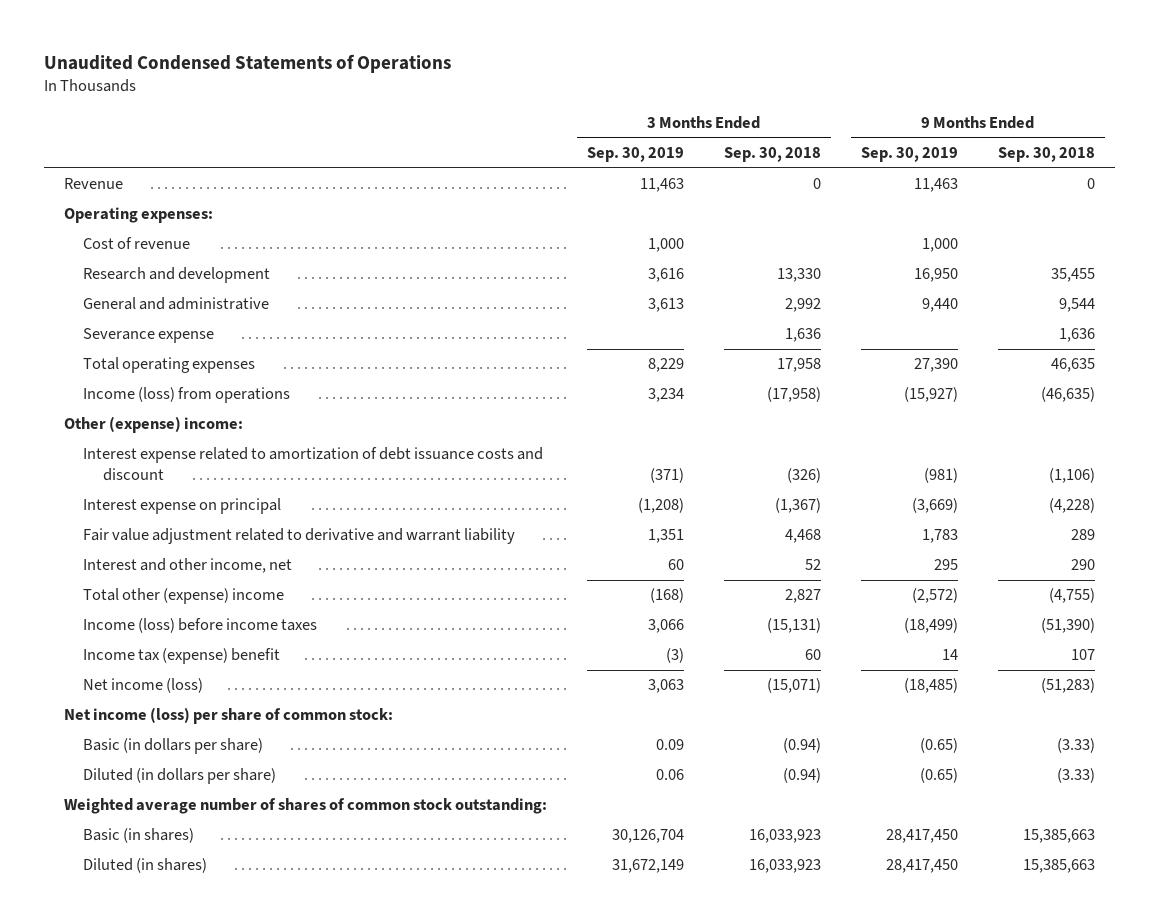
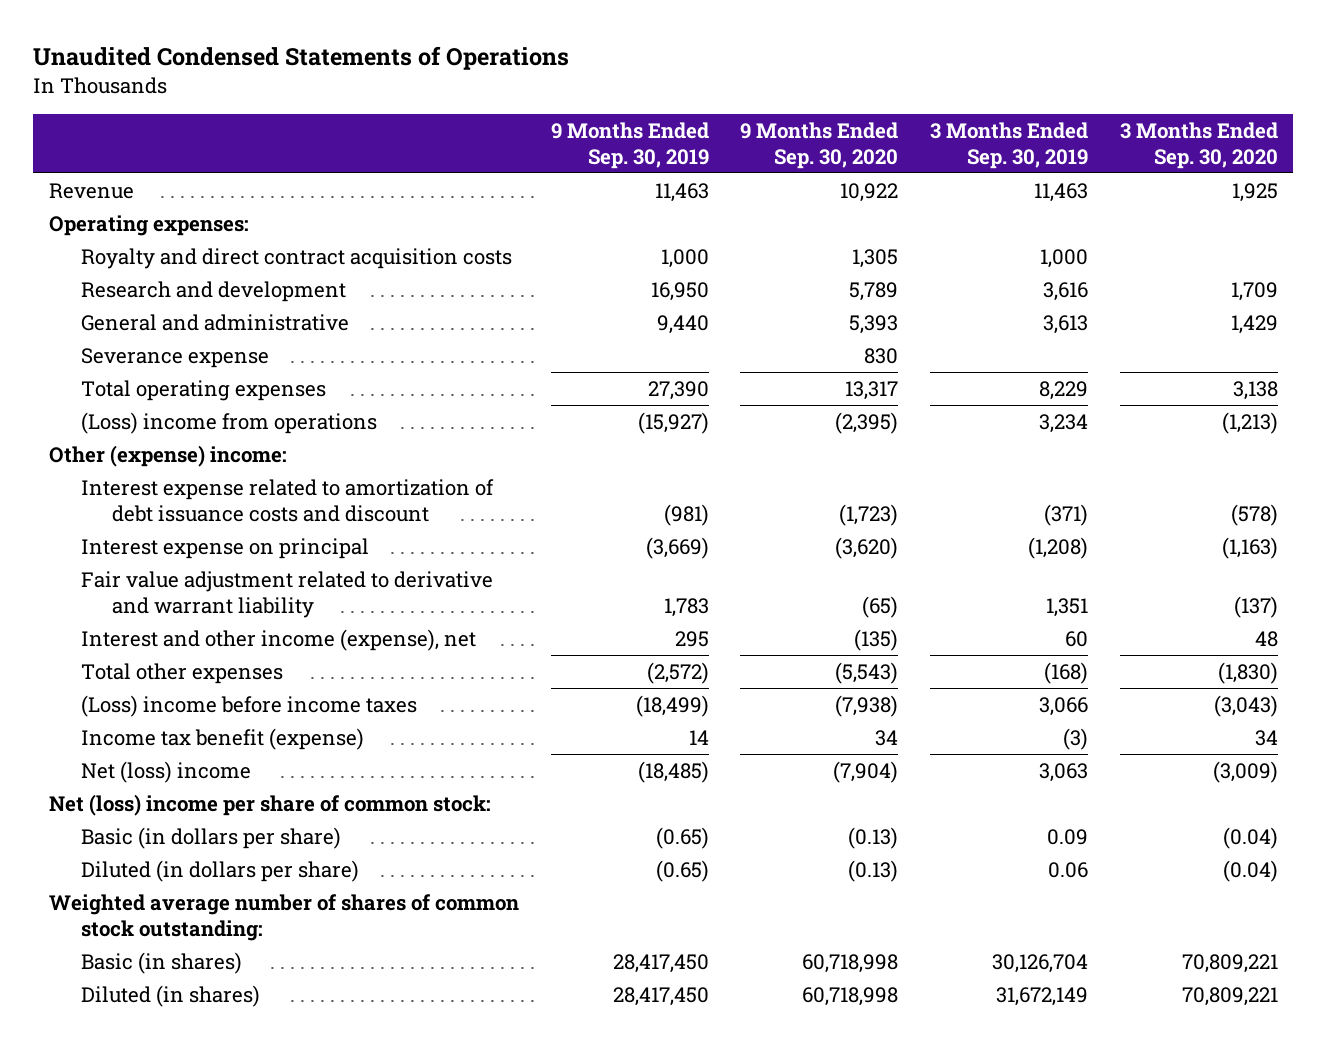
- | 3 Months Ended Sep. 30, 2019 | 3 Months Ended Sep. 30, 2018 | 9 Months Ended Sep. 30, 2019 | 9 Months Ended Sep. 30, 2018
+ | 9 Months Ended Sep. 30, 2019 | 9 Months Ended Sep. 30, 2020 | 3 Months Ended Sep. 30, 2019 | 3 Months Ended Sep. 30, 2020
- Cost of revenue | 1,000 | | 1,000 |
+ Royalty and direct contract acquisition costs | 1,000 | 1,305 | 1,000 |
- Income (loss) from operations | 3,234 | (17,958) | (15,927) | (46,635)
+ (Loss) income from operations | (15,927) | (2,395) | 3,234 | (1,213)
- Interest and other income, net | 60 | 52 | 295 | 290
- Total other (expense) income | (168) | 2,827 | (2,572) | (4,755)
- Income (loss) before income taxes | 3,066 | (15,131) | (18,499) | (51,390)
- Income tax (expense) benefit | (3) | 60 | 14 | 107
- Net income (loss) | 3,063 | (15,071) | (18,485) | (51,283)
- Net income (loss) per share of common stock:
+ Interest and other income (expense), net | 295 | (135) | 60 | 48
+ Total other expenses | (2,572) | (5,543) | (168) | (1,830)
+ (Loss) income before income taxes | (18,499) | (7,938) | 3,066 | (3,043)
+ Income tax benefit (expense) | 14 | 34 | (3) | 34
+ Net (loss) income | (18,485) | (7,904) | 3,063 | (3,009)
+ Net (loss) income per share of common stock:

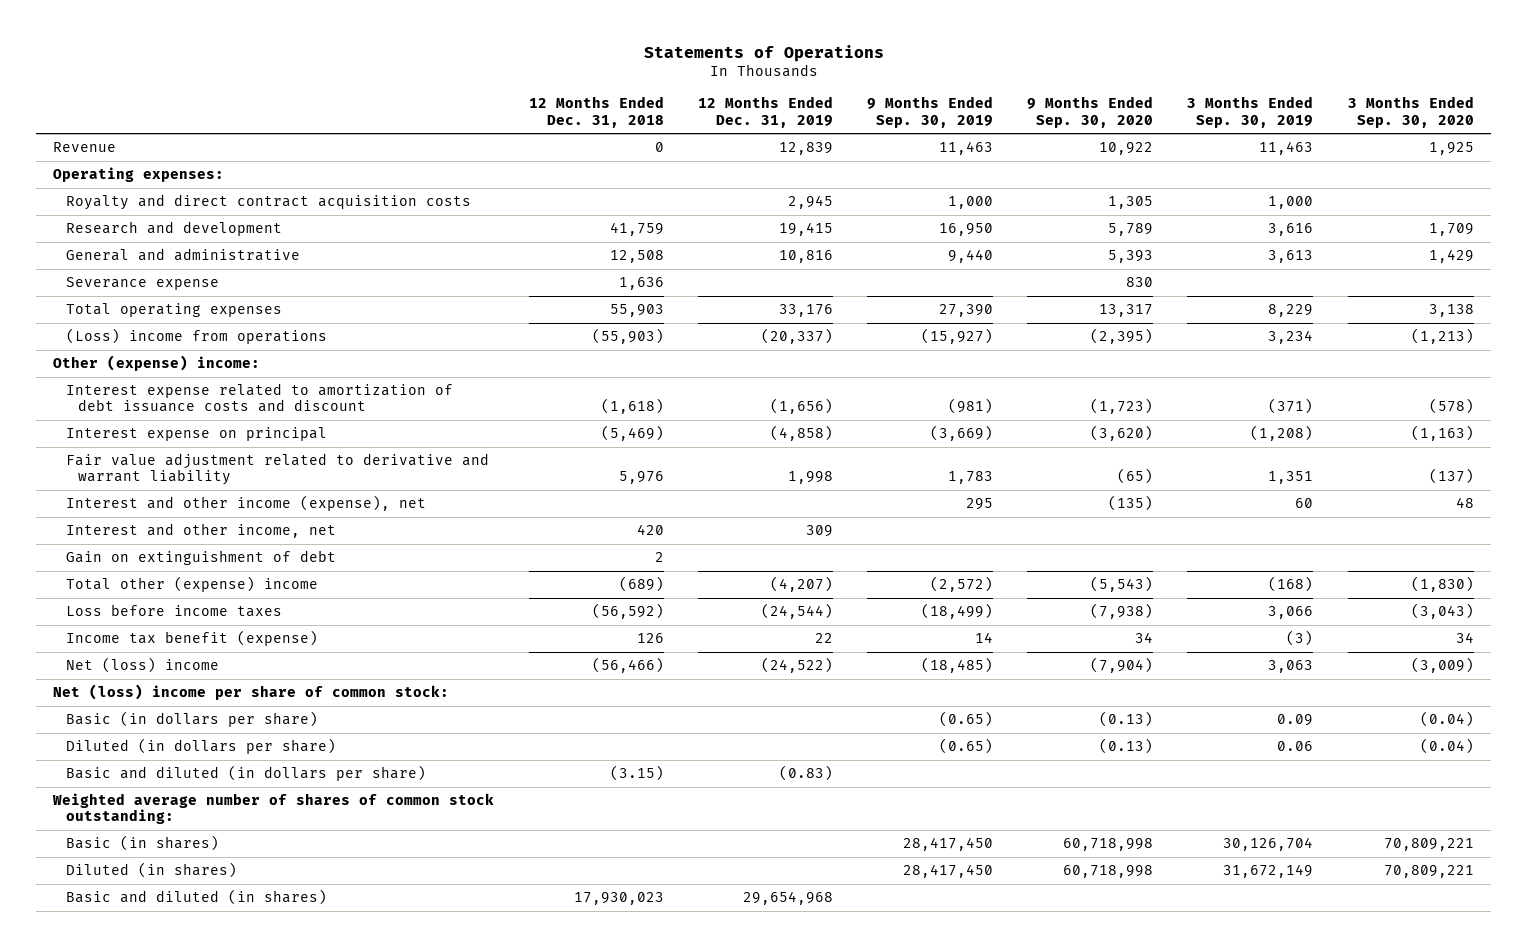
- Unaudited Condensed Statements of Operations
+ Statements of Operations
- | 9 Months Ended Sep. 30, 2019 | 9 Months Ended Sep. 30, 2020 | 3 Months Ended Sep. 30, 2019 | 3 Months Ended Sep. 30, 2020
+ | 12 Months Ended Dec. 31, 2018 | 12 Months Ended Dec. 31, 2019 | 9 Months Ended Sep. 30, 2019 | 9 Months Ended Sep. 30, 2020 | 3 Months Ended Sep. 30, 2019 | 3 Months Ended Sep. 30, 2020
- Total other expenses | (2,572) | (5,543) | (168) | (1,830)
- (Loss) income before income taxes | (18,499) | (7,938) | 3,066 | (3,043)
+ Interest and other income, net | 420 | 309 | | | |
+ Gain on extinguishment of debt | 2 | | | | |
+ Total other (expense) income | (689) | (4,207) | (2,572) | (5,543) | (168) | (1,830)
+ Loss before income taxes | (56,592) | (24,544) | (18,499) | (7,938) | 3,066 | (3,043)
+ Basic and diluted (in dollars per share) | (3.15) | (0.83) | | | |
+ Basic and diluted (in shares) | 17,930,023 | 29,654,968 | | | |

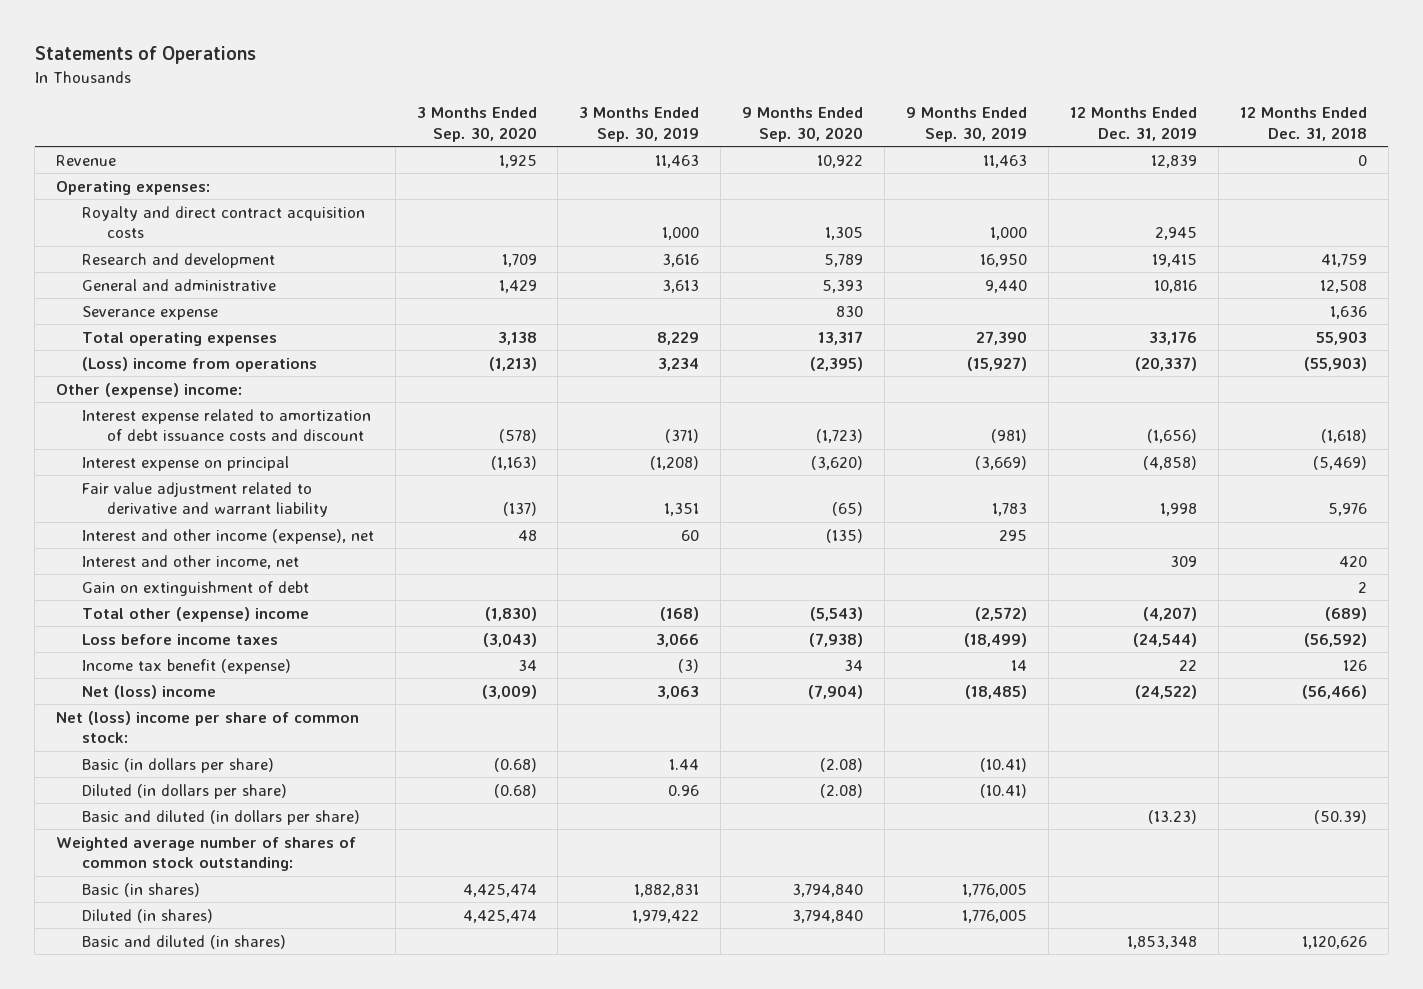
- | 12 Months Ended Dec. 31, 2018 | 12 Months Ended Dec. 31, 2019 | 9 Months Ended Sep. 30, 2019 | 9 Months Ended Sep. 30, 2020 | 3 Months Ended Sep. 30, 2019 | 3 Months Ended Sep. 30, 2020
+ | 3 Months Ended Sep. 30, 2020 | 3 Months Ended Sep. 30, 2019 | 9 Months Ended Sep. 30, 2020 | 9 Months Ended Sep. 30, 2019 | 12 Months Ended Dec. 31, 2019 | 12 Months Ended Dec. 31, 2018
- Basic (in dollars per share) | | | (0.65) | (0.13) | 0.09 | (0.04)
- Diluted (in dollars per share) | | | (0.65) | (0.13) | 0.06 | (0.04)
- Basic and diluted (in dollars per share) | (3.15) | (0.83) | | | |
+ Basic (in dollars per share) | (0.68) | 1.44 | (2.08) | (10.41) | |
+ Diluted (in dollars per share) | (0.68) | 0.96 | (2.08) | (10.41) | |
+ Basic and diluted (in dollars per share) | | | | | (13.23) | (50.39)
- Basic (in shares) | | | 28,417,450 | 60,718,998 | 30,126,704 | 70,809,221
- Diluted (in shares) | | | 28,417,450 | 60,718,998 | 31,672,149 | 70,809,221
- Basic and diluted (in shares) | 17,930,023 | 29,654,968 | | | |
+ Basic (in shares) | 4,425,474 | 1,882,831 | 3,794,840 | 1,776,005 | |
+ Diluted (in shares) | 4,425,474 | 1,979,422 | 3,794,840 | 1,776,005 | |
+ Basic and diluted (in shares) | | | | | 1,853,348 | 1,120,626

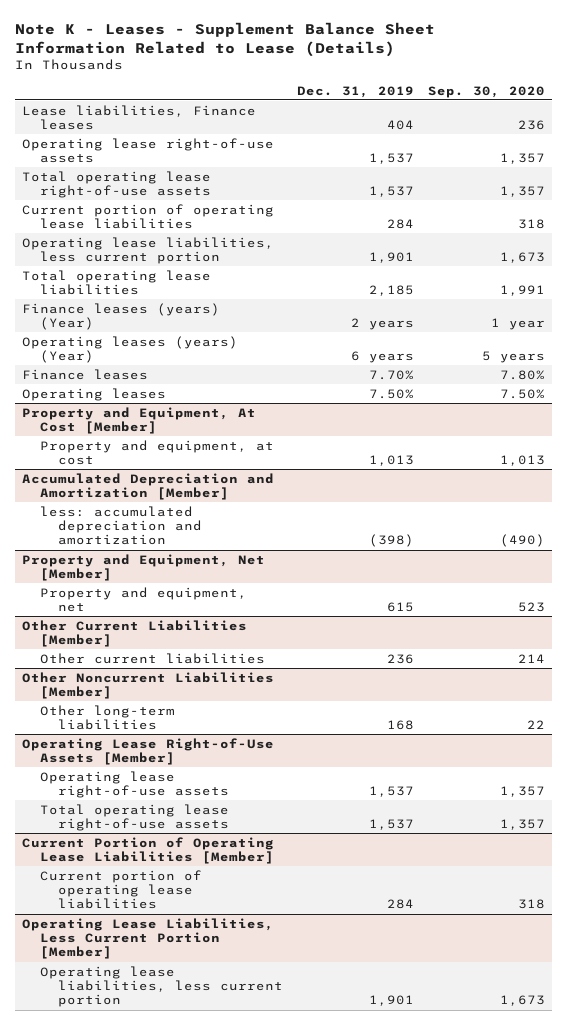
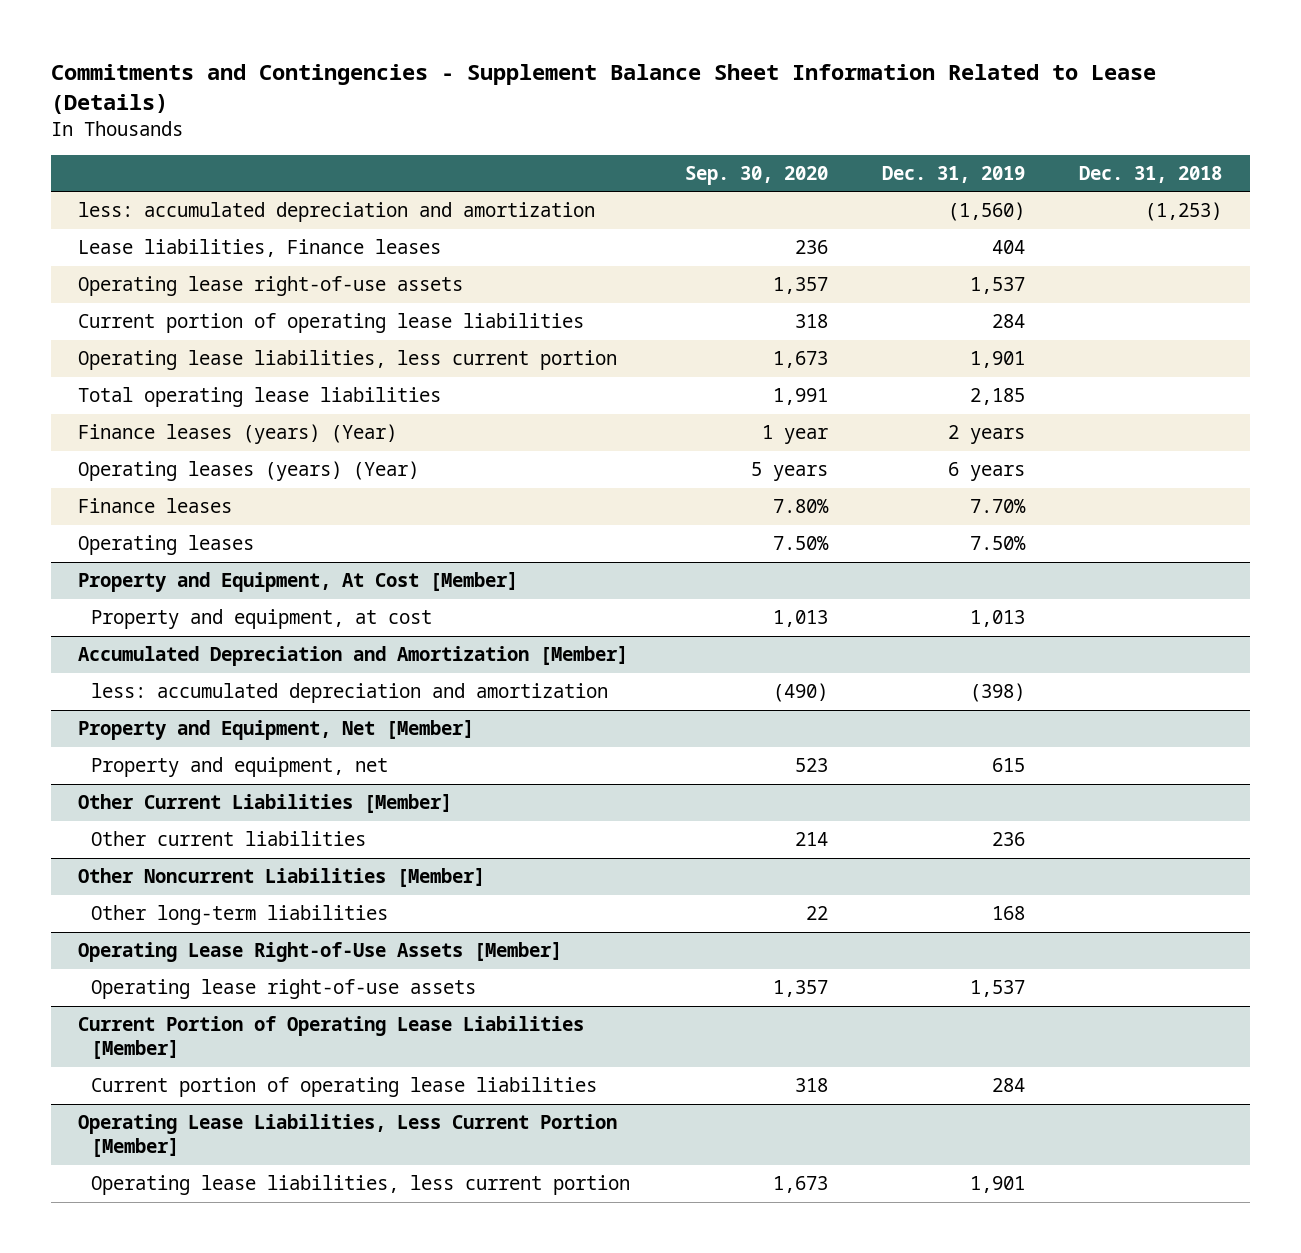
- Note K - Leases - Supplement Balance Sheet Information Related to Lease (Details)
+ Commitments and Contingencies - Supplement Balance Sheet Information Related to Lease (Details)
- | Dec. 31, 2019 | Sep. 30, 2020
+ | Sep. 30, 2020 | Dec. 31, 2019 | Dec. 31, 2018
+ less: accumulated depreciation and amortization | | (1,560) | (1,253)
- Total operating lease right-of-use assets | 1,537 | 1,357
@ Operating Lease Right-of-Use Assets [Member]
- Total operating lease right-of-use assets | 1,537 | 1,357

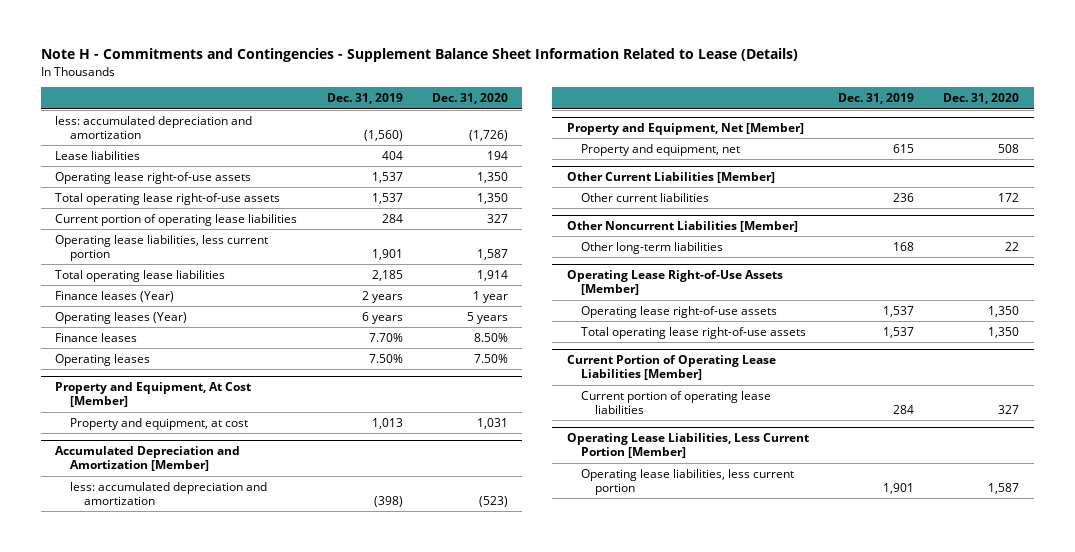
- Commitments and Contingencies - Supplement Balance Sheet Information Related to Lease (Details)
+ Note H - Commitments and Contingencies - Supplement Balance Sheet Information Related to Lease (Details)
- | Sep. 30, 2020 | Dec. 31, 2019 | Dec. 31, 2018
+ | Dec. 31, 2019 | Dec. 31, 2020
- Lease liabilities, Finance leases | 236 | 404 |
+ Lease liabilities | 404 | 194
+ Total operating lease right-of-use assets | 1,537 | 1,350
- Finance leases (years) (Year) | 1 year | 2 years |
- Operating leases (years) (Year) | 5 years | 6 years |
+ Finance leases (Year) | 2 years | 1 year
+ Operating leases (Year) | 6 years | 5 years
@ Operating Lease Right-of-Use Assets [Member]
+ Total operating lease right-of-use assets | 1,537 | 1,350

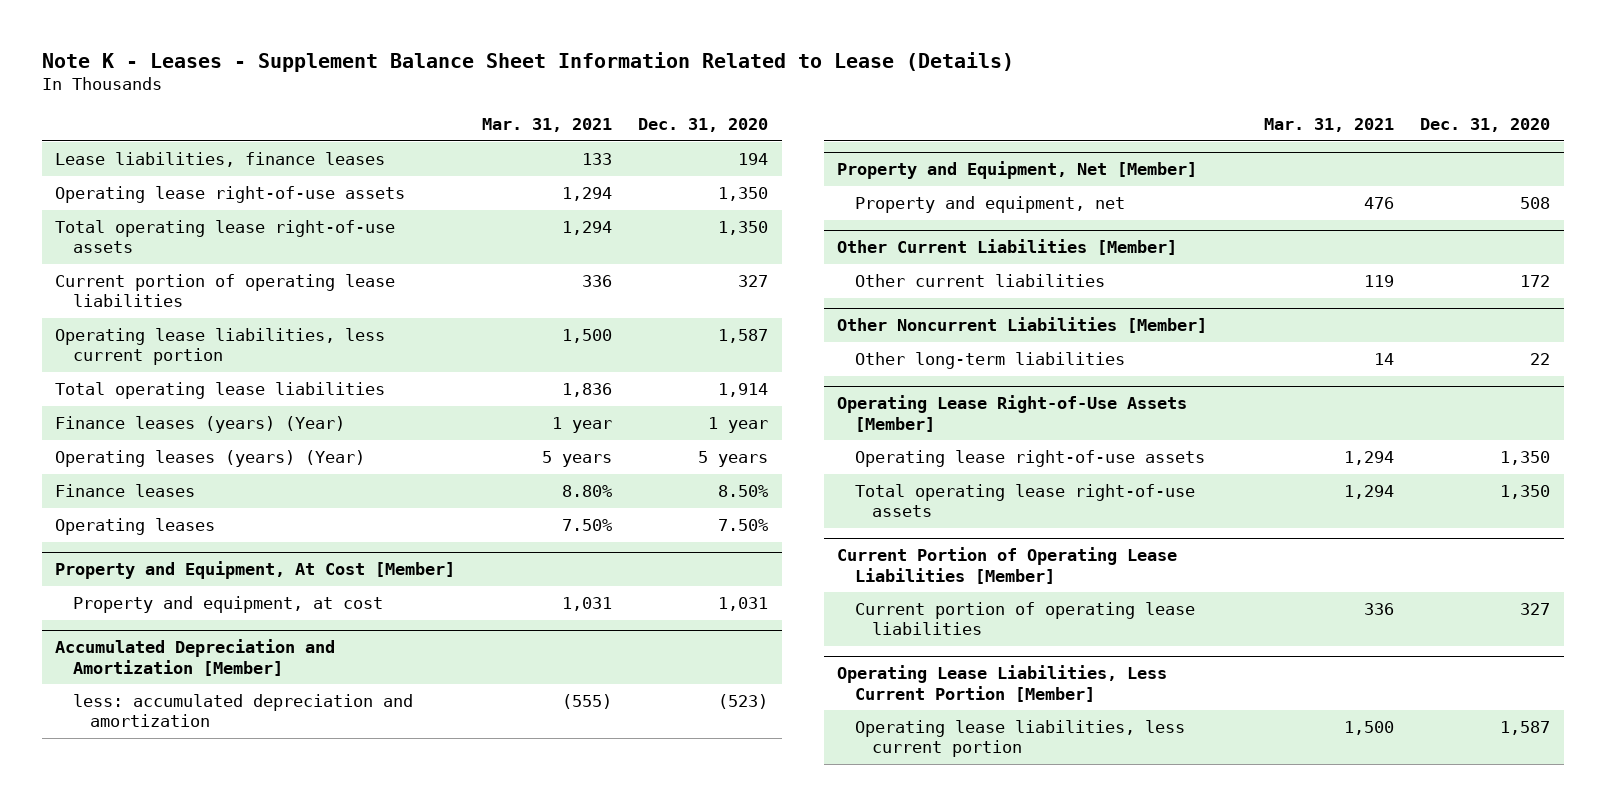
- Note H - Commitments and Contingencies - Supplement Balance Sheet Information Related to Lease (Details)
+ Note K - Leases - Supplement Balance Sheet Information Related to Lease (Details)
- | Dec. 31, 2019 | Dec. 31, 2020
+ | Mar. 31, 2021 | Dec. 31, 2020
- less: accumulated depreciation and amortization | (1,560) | (1,726)
- Lease liabilities | 404 | 194
+ Lease liabilities, finance leases | 133 | 194
- Finance leases (Year) | 2 years | 1 year
- Operating leases (Year) | 6 years | 5 years
+ Finance leases (years) (Year) | 1 year | 1 year
+ Operating leases (years) (Year) | 5 years | 5 years

